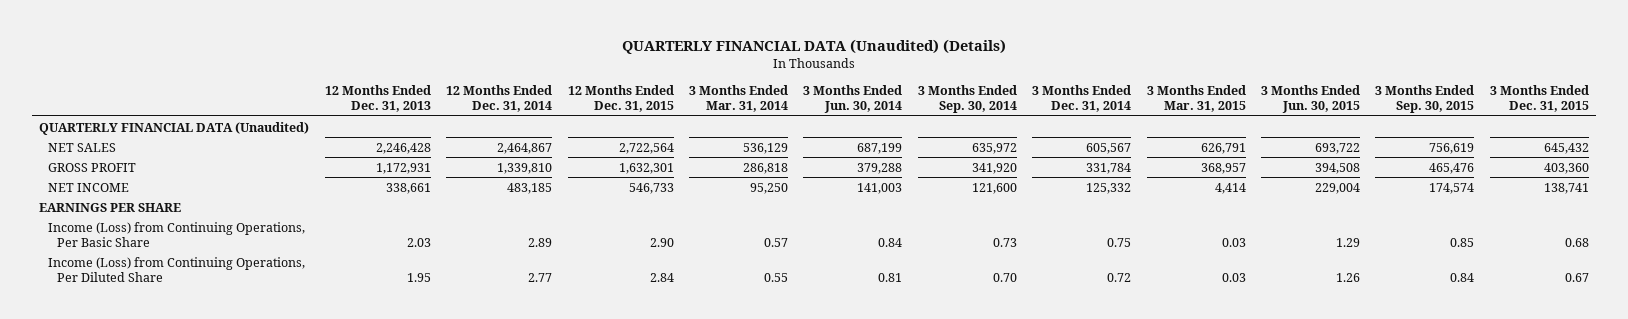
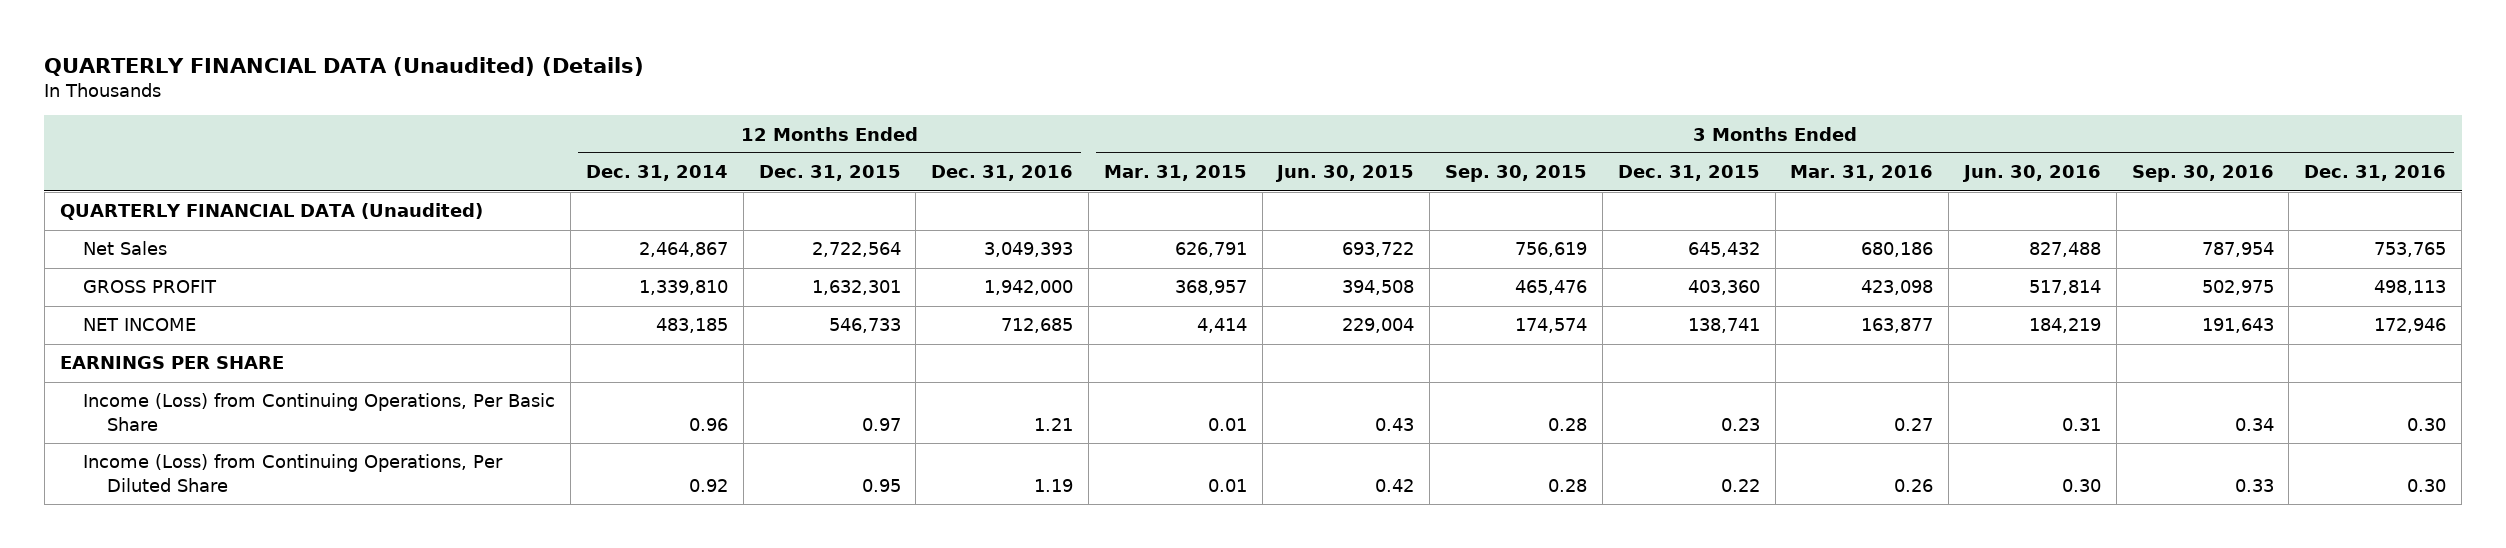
- | 12 Months Ended Dec. 31, 2013 | 12 Months Ended Dec. 31, 2014 | 12 Months Ended Dec. 31, 2015 | 3 Months Ended Mar. 31, 2014 | 3 Months Ended Jun. 30, 2014 | 3 Months Ended Sep. 30, 2014 | 3 Months Ended Dec. 31, 2014 | 3 Months Ended Mar. 31, 2015 | 3 Months Ended Jun. 30, 2015 | 3 Months Ended Sep. 30, 2015 | 3 Months Ended Dec. 31, 2015
+ | 12 Months Ended Dec. 31, 2014 | 12 Months Ended Dec. 31, 2015 | 12 Months Ended Dec. 31, 2016 | 3 Months Ended Mar. 31, 2015 | 3 Months Ended Jun. 30, 2015 | 3 Months Ended Sep. 30, 2015 | 3 Months Ended Dec. 31, 2015 | 3 Months Ended Mar. 31, 2016 | 3 Months Ended Jun. 30, 2016 | 3 Months Ended Sep. 30, 2016 | 3 Months Ended Dec. 31, 2016
- NET SALES | 2,246,428 | 2,464,867 | 2,722,564 | 536,129 | 687,199 | 635,972 | 605,567 | 626,791 | 693,722 | 756,619 | 645,432
+ Net Sales | 2,464,867 | 2,722,564 | 3,049,393 | 626,791 | 693,722 | 756,619 | 645,432 | 680,186 | 827,488 | 787,954 | 753,765
- Income (Loss) from Continuing Operations, Per Basic Share | 2.03 | 2.89 | 2.90 | 0.57 | 0.84 | 0.73 | 0.75 | 0.03 | 1.29 | 0.85 | 0.68
- Income (Loss) from Continuing Operations, Per Diluted Share | 1.95 | 2.77 | 2.84 | 0.55 | 0.81 | 0.70 | 0.72 | 0.03 | 1.26 | 0.84 | 0.67
+ Income (Loss) from Continuing Operations, Per Basic Share | 0.96 | 0.97 | 1.21 | 0.01 | 0.43 | 0.28 | 0.23 | 0.27 | 0.31 | 0.34 | 0.30
+ Income (Loss) from Continuing Operations, Per Diluted Share | 0.92 | 0.95 | 1.19 | 0.01 | 0.42 | 0.28 | 0.22 | 0.26 | 0.30 | 0.33 | 0.30

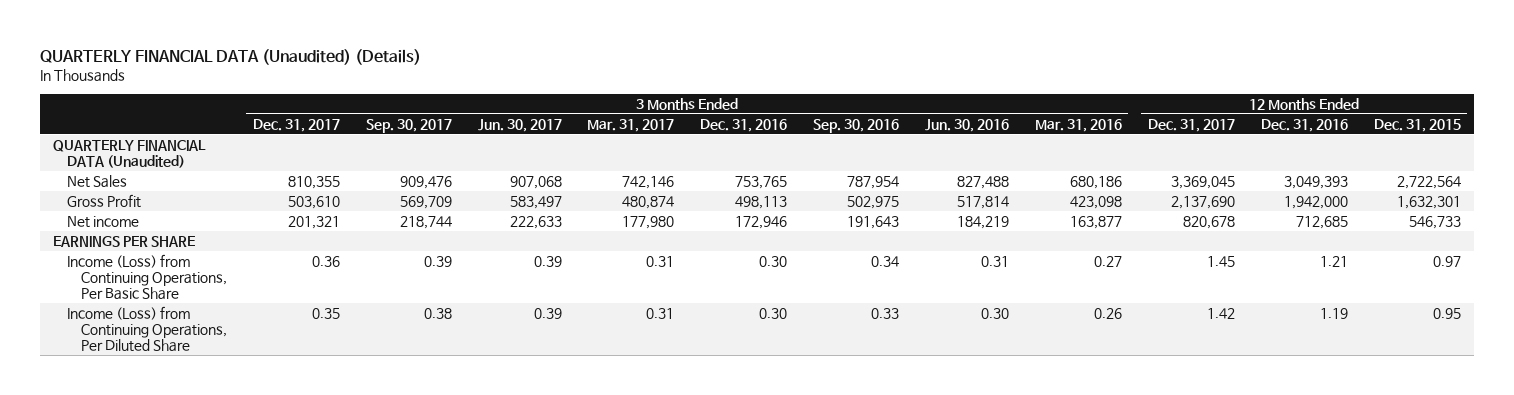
- | 12 Months Ended Dec. 31, 2014 | 12 Months Ended Dec. 31, 2015 | 12 Months Ended Dec. 31, 2016 | 3 Months Ended Mar. 31, 2015 | 3 Months Ended Jun. 30, 2015 | 3 Months Ended Sep. 30, 2015 | 3 Months Ended Dec. 31, 2015 | 3 Months Ended Mar. 31, 2016 | 3 Months Ended Jun. 30, 2016 | 3 Months Ended Sep. 30, 2016 | 3 Months Ended Dec. 31, 2016
+ | 3 Months Ended Dec. 31, 2017 | 3 Months Ended Sep. 30, 2017 | 3 Months Ended Jun. 30, 2017 | 3 Months Ended Mar. 31, 2017 | 3 Months Ended Dec. 31, 2016 | 3 Months Ended Sep. 30, 2016 | 3 Months Ended Jun. 30, 2016 | 3 Months Ended Mar. 31, 2016 | 12 Months Ended Dec. 31, 2017 | 12 Months Ended Dec. 31, 2016 | 12 Months Ended Dec. 31, 2015
- GROSS PROFIT | 1,339,810 | 1,632,301 | 1,942,000 | 368,957 | 394,508 | 465,476 | 403,360 | 423,098 | 517,814 | 502,975 | 498,113
- NET INCOME | 483,185 | 546,733 | 712,685 | 4,414 | 229,004 | 174,574 | 138,741 | 163,877 | 184,219 | 191,643 | 172,946
+ Gross Profit | 503,610 | 569,709 | 583,497 | 480,874 | 498,113 | 502,975 | 517,814 | 423,098 | 2,137,690 | 1,942,000 | 1,632,301
+ Net income | 201,321 | 218,744 | 222,633 | 177,980 | 172,946 | 191,643 | 184,219 | 163,877 | 820,678 | 712,685 | 546,733

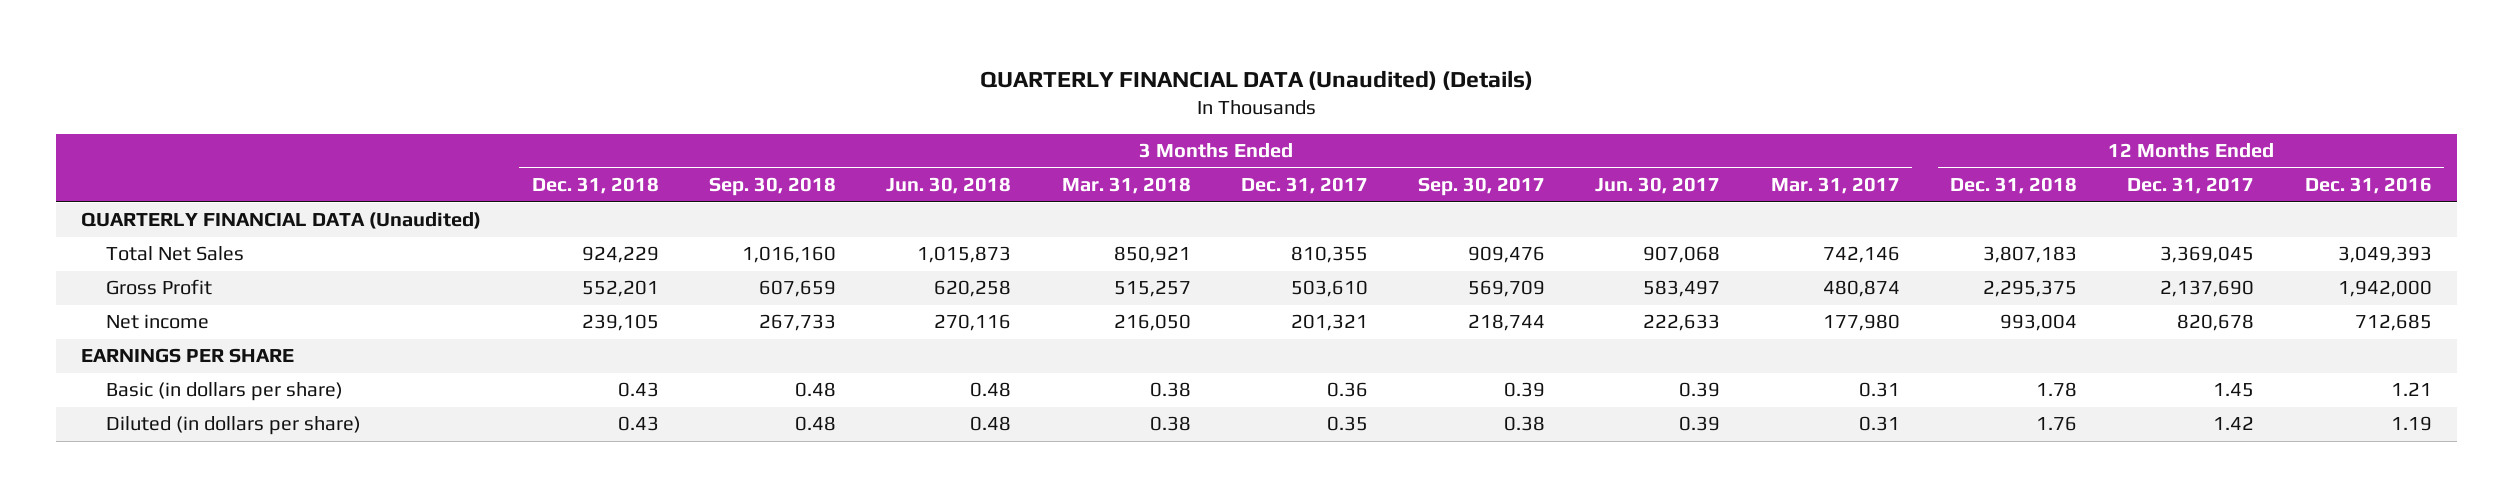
- | 3 Months Ended Dec. 31, 2017 | 3 Months Ended Sep. 30, 2017 | 3 Months Ended Jun. 30, 2017 | 3 Months Ended Mar. 31, 2017 | 3 Months Ended Dec. 31, 2016 | 3 Months Ended Sep. 30, 2016 | 3 Months Ended Jun. 30, 2016 | 3 Months Ended Mar. 31, 2016 | 12 Months Ended Dec. 31, 2017 | 12 Months Ended Dec. 31, 2016 | 12 Months Ended Dec. 31, 2015
+ | 3 Months Ended Dec. 31, 2018 | 3 Months Ended Sep. 30, 2018 | 3 Months Ended Jun. 30, 2018 | 3 Months Ended Mar. 31, 2018 | 3 Months Ended Dec. 31, 2017 | 3 Months Ended Sep. 30, 2017 | 3 Months Ended Jun. 30, 2017 | 3 Months Ended Mar. 31, 2017 | 12 Months Ended Dec. 31, 2018 | 12 Months Ended Dec. 31, 2017 | 12 Months Ended Dec. 31, 2016
- Net Sales | 810,355 | 909,476 | 907,068 | 742,146 | 753,765 | 787,954 | 827,488 | 680,186 | 3,369,045 | 3,049,393 | 2,722,564
+ Total Net Sales | 924,229 | 1,016,160 | 1,015,873 | 850,921 | 810,355 | 909,476 | 907,068 | 742,146 | 3,807,183 | 3,369,045 | 3,049,393
- Income (Loss) from Continuing Operations, Per Basic Share | 0.36 | 0.39 | 0.39 | 0.31 | 0.30 | 0.34 | 0.31 | 0.27 | 1.45 | 1.21 | 0.97
- Income (Loss) from Continuing Operations, Per Diluted Share | 0.35 | 0.38 | 0.39 | 0.31 | 0.30 | 0.33 | 0.30 | 0.26 | 1.42 | 1.19 | 0.95
+ Basic (in dollars per share) | 0.43 | 0.48 | 0.48 | 0.38 | 0.36 | 0.39 | 0.39 | 0.31 | 1.78 | 1.45 | 1.21
+ Diluted (in dollars per share) | 0.43 | 0.48 | 0.48 | 0.38 | 0.35 | 0.38 | 0.39 | 0.31 | 1.76 | 1.42 | 1.19

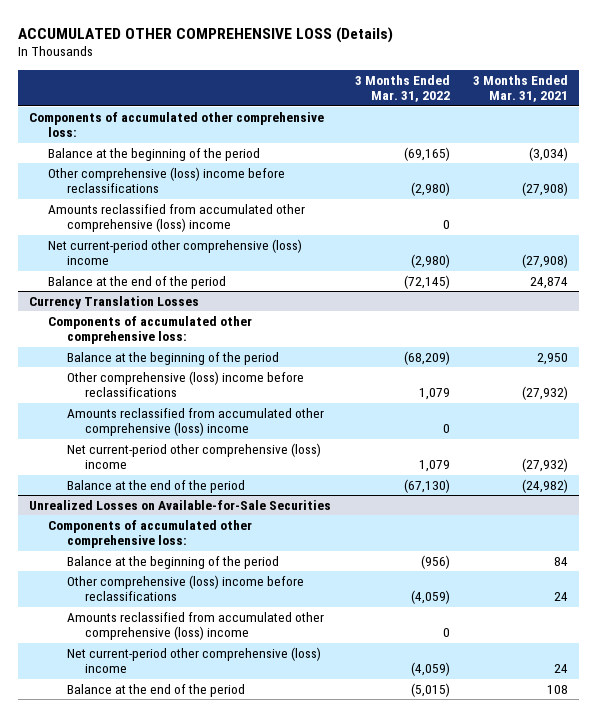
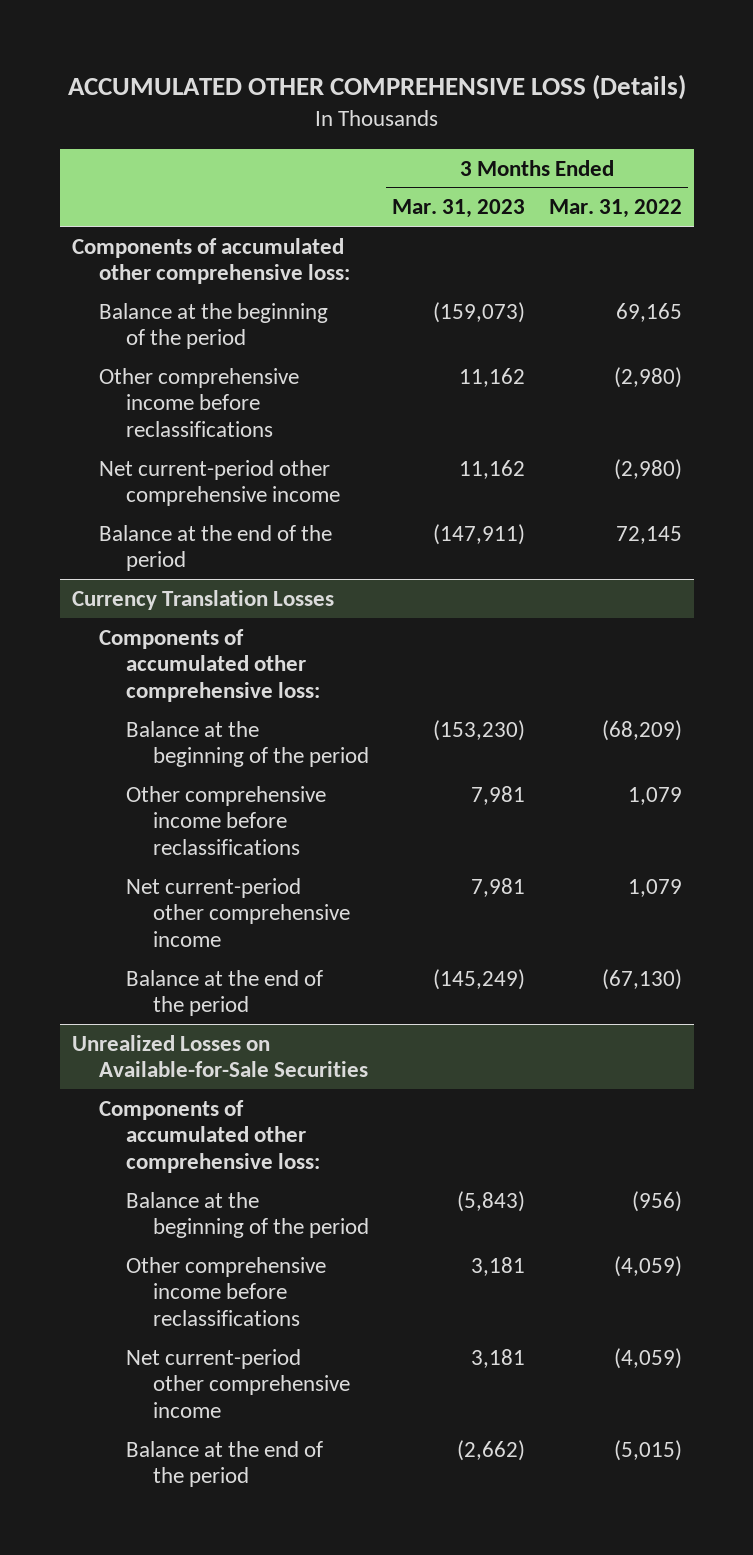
- | 3 Months Ended Mar. 31, 2022 | 3 Months Ended Mar. 31, 2021
+ | 3 Months Ended Mar. 31, 2023 | 3 Months Ended Mar. 31, 2022
- Balance at the beginning of the period | (69,165) | (3,034)
- Other comprehensive (loss) income before reclassifications | (2,980) | (27,908)
- Amounts reclassified from accumulated other comprehensive (loss) income | 0 |
- Net current-period other comprehensive (loss) income | (2,980) | (27,908)
- Balance at the end of the period | (72,145) | 24,874
+ Balance at the beginning of the period | (159,073) | 69,165
+ Other comprehensive income before reclassifications | 11,162 | (2,980)
+ Net current-period other comprehensive income | 11,162 | (2,980)
+ Balance at the end of the period | (147,911) | 72,145
@ Currency Translation Losses
- Other comprehensive (loss) income before reclassifications | 1,079 | (27,932)
- Amounts reclassified from accumulated other comprehensive (loss) income | 0 |
- Net current-period other comprehensive (loss) income | 1,079 | (27,932)
+ Other comprehensive income before reclassifications | 7,981 | 1,079
+ Net current-period other comprehensive income | 7,981 | 1,079
@ Unrealized Losses on Available-for-Sale Securities
- Other comprehensive (loss) income before reclassifications | (4,059) | 24
- Amounts reclassified from accumulated other comprehensive (loss) income | 0 |
- Net current-period other comprehensive (loss) income | (4,059) | 24
+ Other comprehensive income before reclassifications | 3,181 | (4,059)
+ Net current-period other comprehensive income | 3,181 | (4,059)

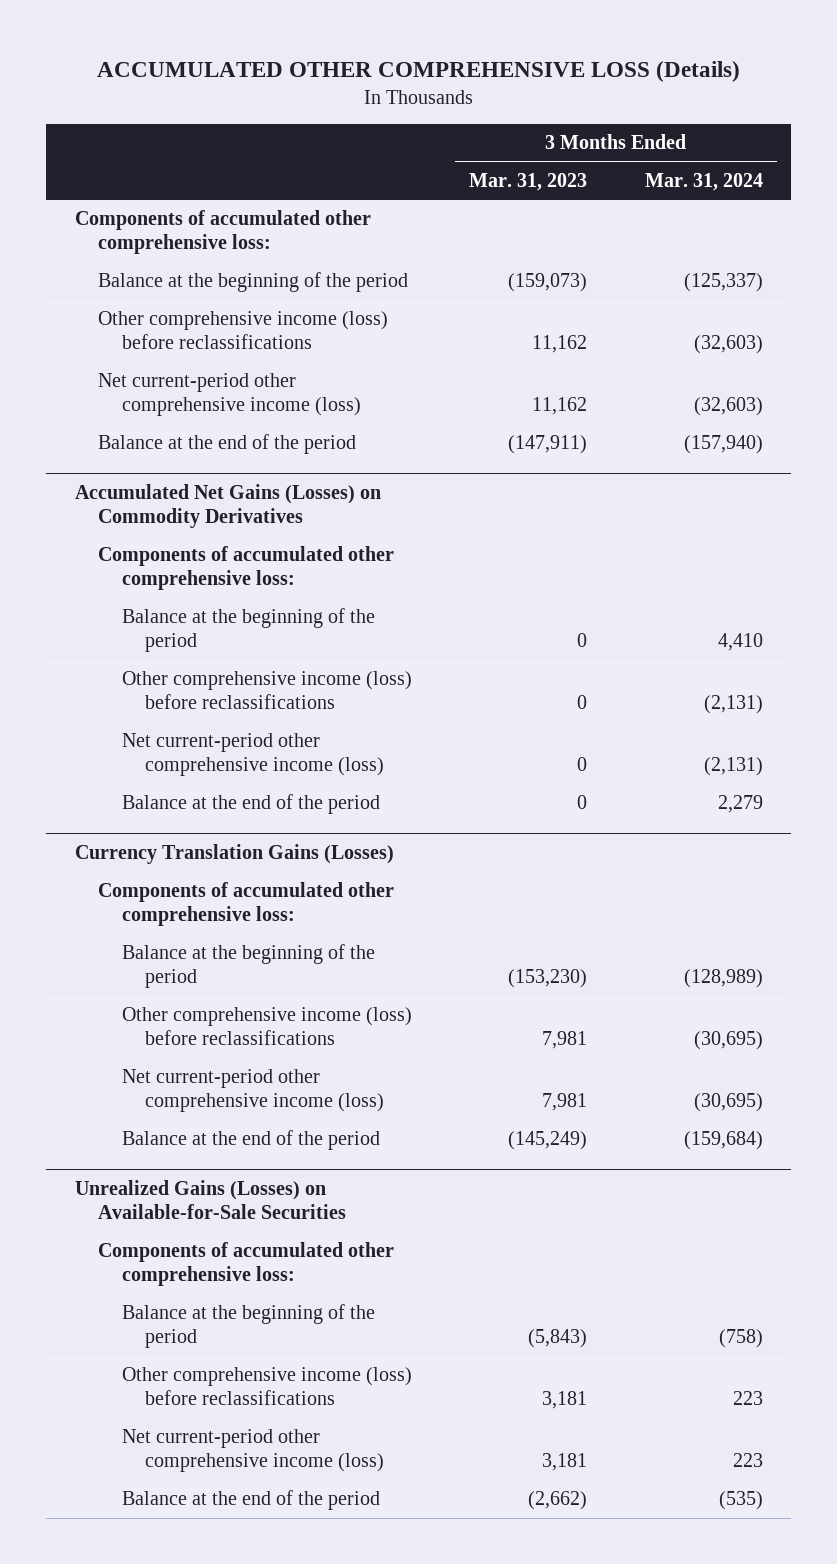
- | 3 Months Ended Mar. 31, 2023 | 3 Months Ended Mar. 31, 2022
+ | 3 Months Ended Mar. 31, 2023 | 3 Months Ended Mar. 31, 2024
- Other comprehensive income before reclassifications | 11,162 | (2,980)
- Net current-period other comprehensive income | 11,162 | (2,980)
+ Other comprehensive income (loss) before reclassifications | 11,162 | (32,603)
+ Net current-period other comprehensive income (loss) | 11,162 | (32,603)
- Currency Translation Losses
+ Accumulated Net Gains (Losses) on Commodity Derivatives
+ Balance at the beginning of the period | 0 | 4,410
+ Other comprehensive income (loss) before reclassifications | 0 | (2,131)
+ Net current-period other comprehensive income (loss) | 0 | (2,131)
+ Balance at the end of the period | 0 | 2,279
+ Currency Translation Gains (Losses)
+ Components of accumulated other comprehensive loss:
- Other comprehensive income before reclassifications | 7,981 | 1,079
- Net current-period other comprehensive income | 7,981 | 1,079
+ Other comprehensive income (loss) before reclassifications | 7,981 | (30,695)
+ Net current-period other comprehensive income (loss) | 7,981 | (30,695)
- Unrealized Losses on Available-for-Sale Securities
+ Unrealized Gains (Losses) on Available-for-Sale Securities
- Other comprehensive income before reclassifications | 3,181 | (4,059)
- Net current-period other comprehensive income | 3,181 | (4,059)
+ Other comprehensive income (loss) before reclassifications | 3,181 | 223
+ Net current-period other comprehensive income (loss) | 3,181 | 223

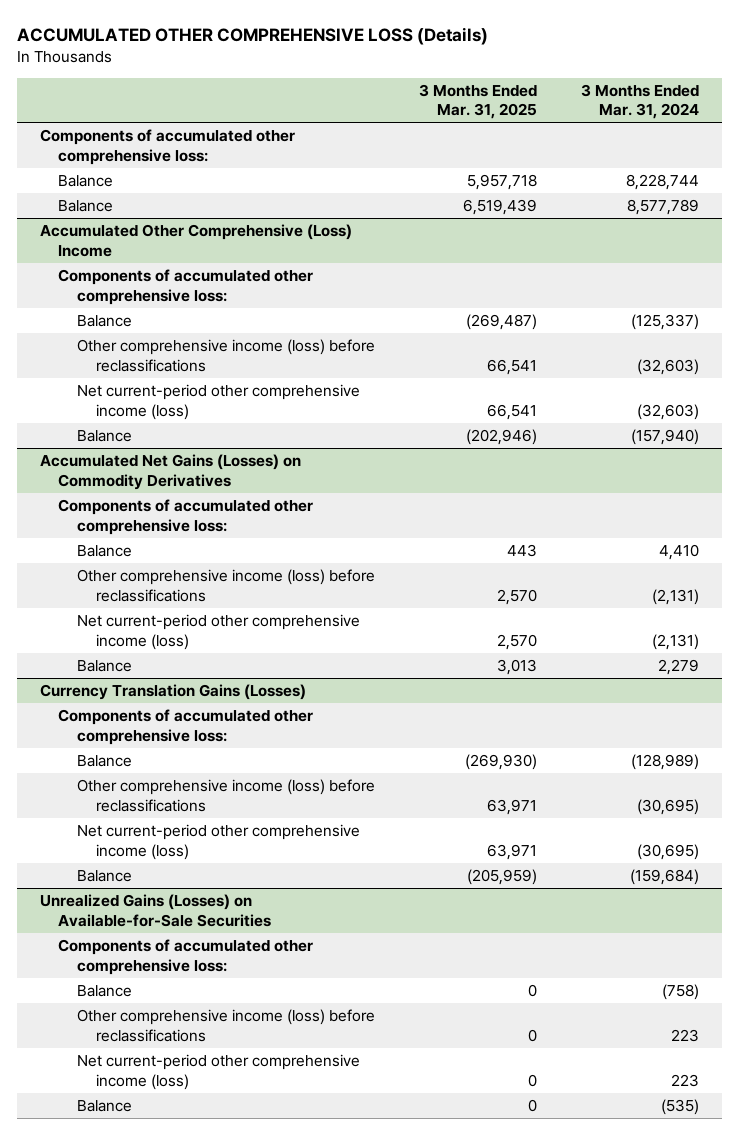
- | 3 Months Ended Mar. 31, 2023 | 3 Months Ended Mar. 31, 2024
+ | 3 Months Ended Mar. 31, 2025 | 3 Months Ended Mar. 31, 2024
- Balance at the beginning of the period | (159,073) | (125,337)
+ Balance | 5,957,718 | 8,228,744
+ Balance | 6,519,439 | 8,577,789
+ Accumulated Other Comprehensive (Loss) Income
+ Components of accumulated other comprehensive loss:
+ Balance | (269,487) | (125,337)
- Balance at the end of the period | (147,911) | (157,940)
+ Balance | (202,946) | (157,940)
@ Accumulated Net Gains (Losses) on Commodity Derivatives
- Balance at the beginning of the period | 0 | 4,410
+ Balance | 443 | 4,410
- Balance at the end of the period | 0 | 2,279
+ Balance | 3,013 | 2,279
@ Currency Translation Gains (Losses)
- Balance at the beginning of the period | (153,230) | (128,989)
+ Balance | (269,930) | (128,989)
- Balance at the end of the period | (145,249) | (159,684)
+ Balance | (205,959) | (159,684)
@ Unrealized Gains (Losses) on Available-for-Sale Securities
- Balance at the beginning of the period | (5,843) | (758)
+ Balance | 0 | (758)
- Balance at the end of the period | (2,662) | (535)
+ Balance | 0 | (535)

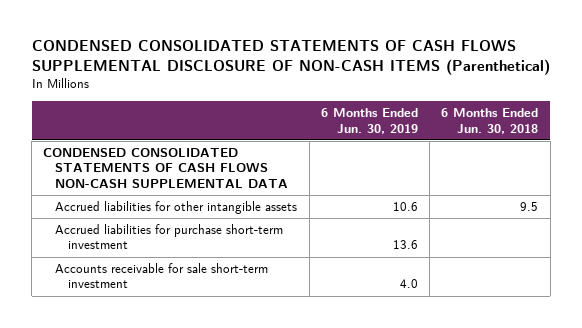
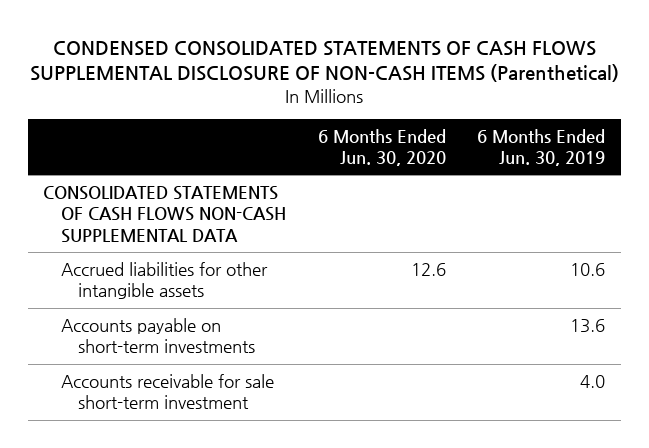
- | 6 Months Ended Jun. 30, 2019 | 6 Months Ended Jun. 30, 2018
+ | 6 Months Ended Jun. 30, 2020 | 6 Months Ended Jun. 30, 2019
- CONDENSED CONSOLIDATED STATEMENTS OF CASH FLOWS NON-CASH SUPPLEMENTAL DATA
+ CONSOLIDATED STATEMENTS OF CASH FLOWS NON-CASH SUPPLEMENTAL DATA
- Accrued liabilities for purchase short-term investment | 13.6 |
+ Accounts payable on short-term investments | | 13.6

